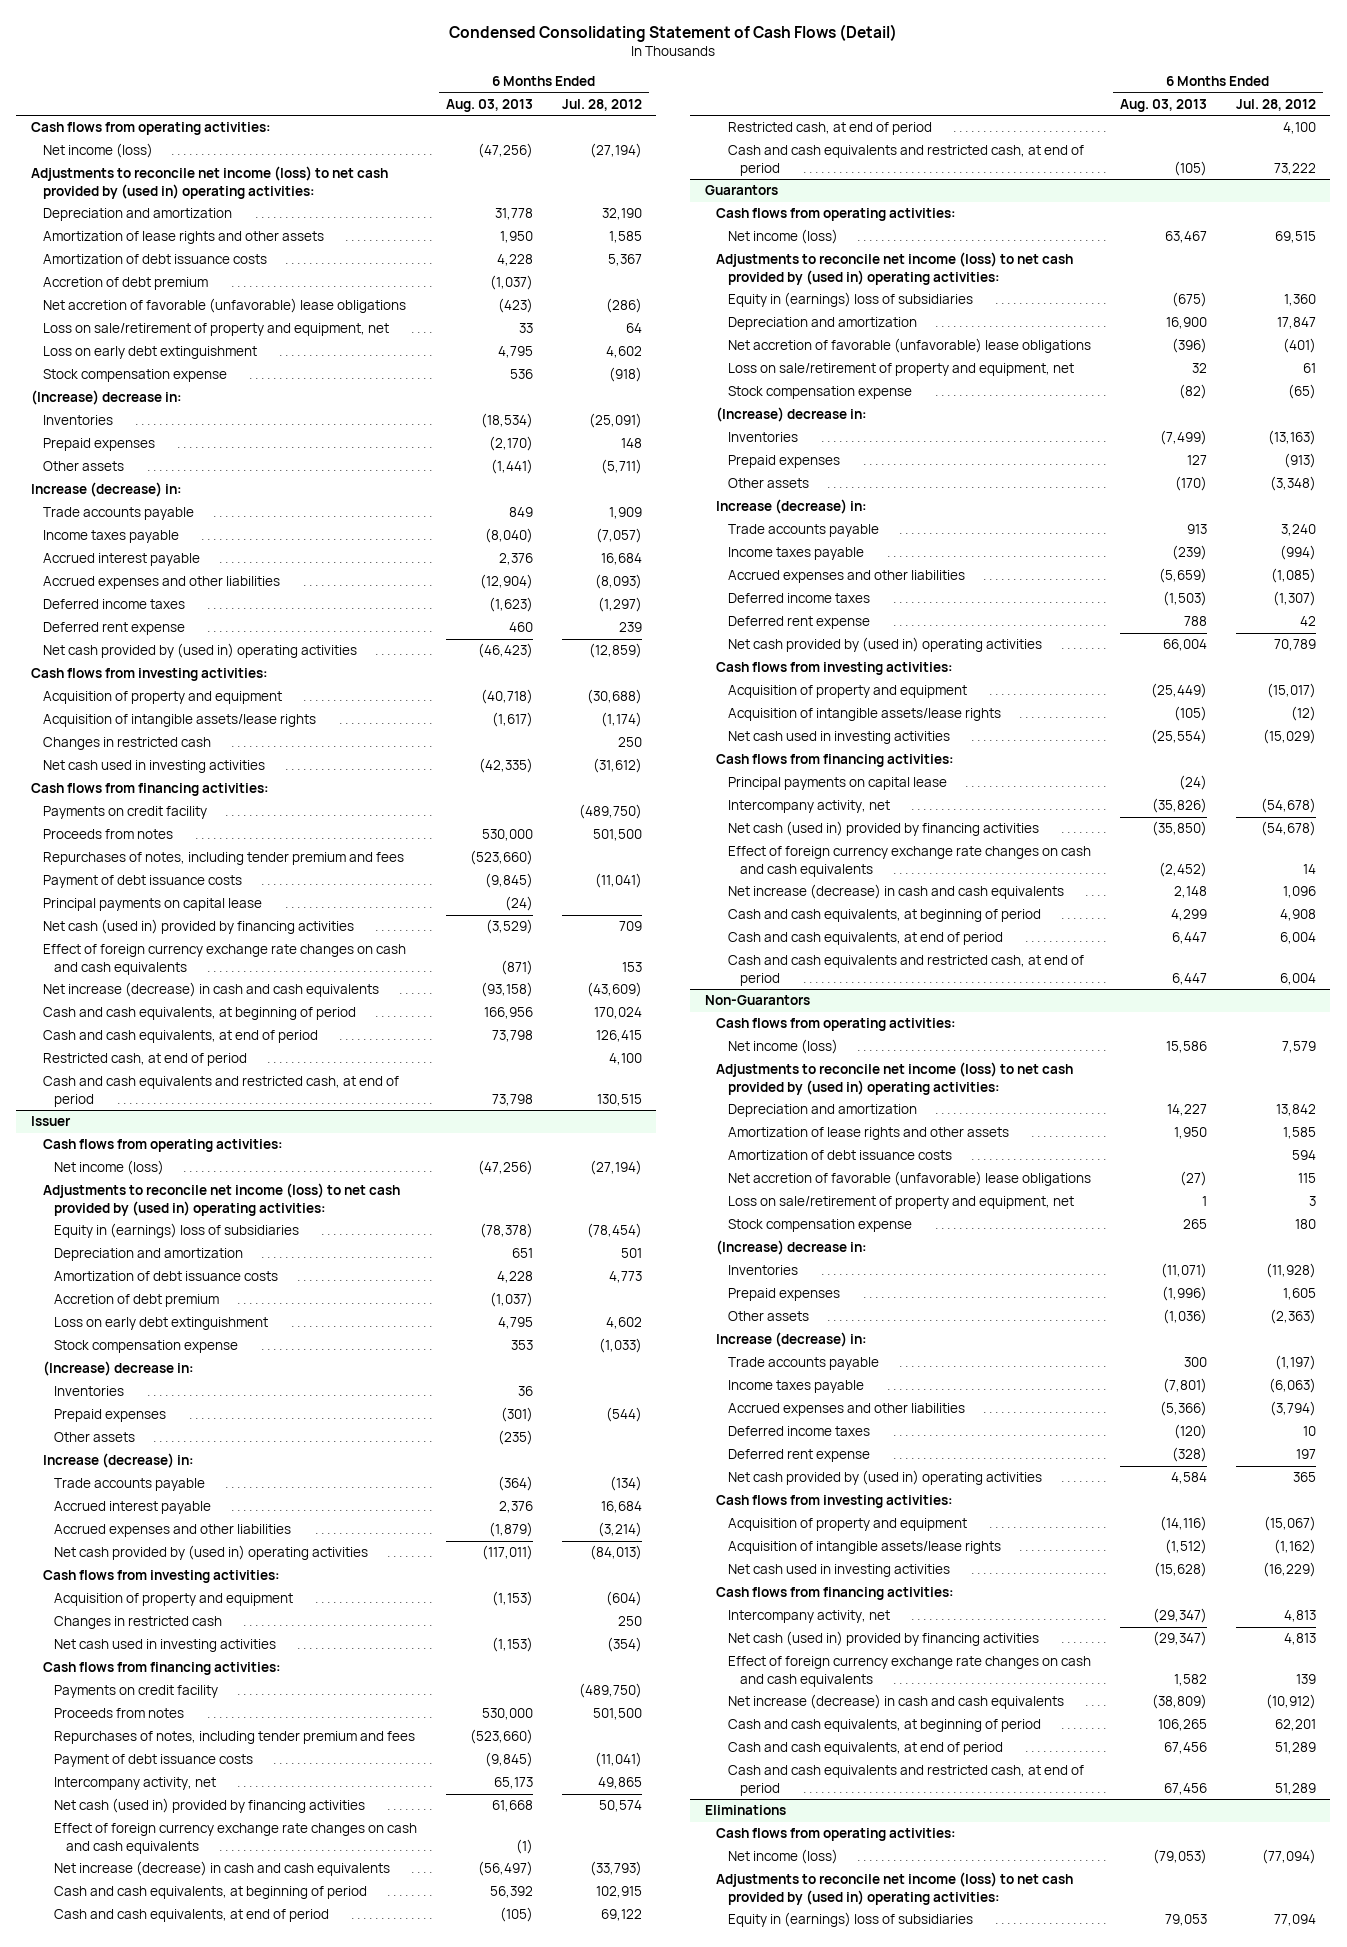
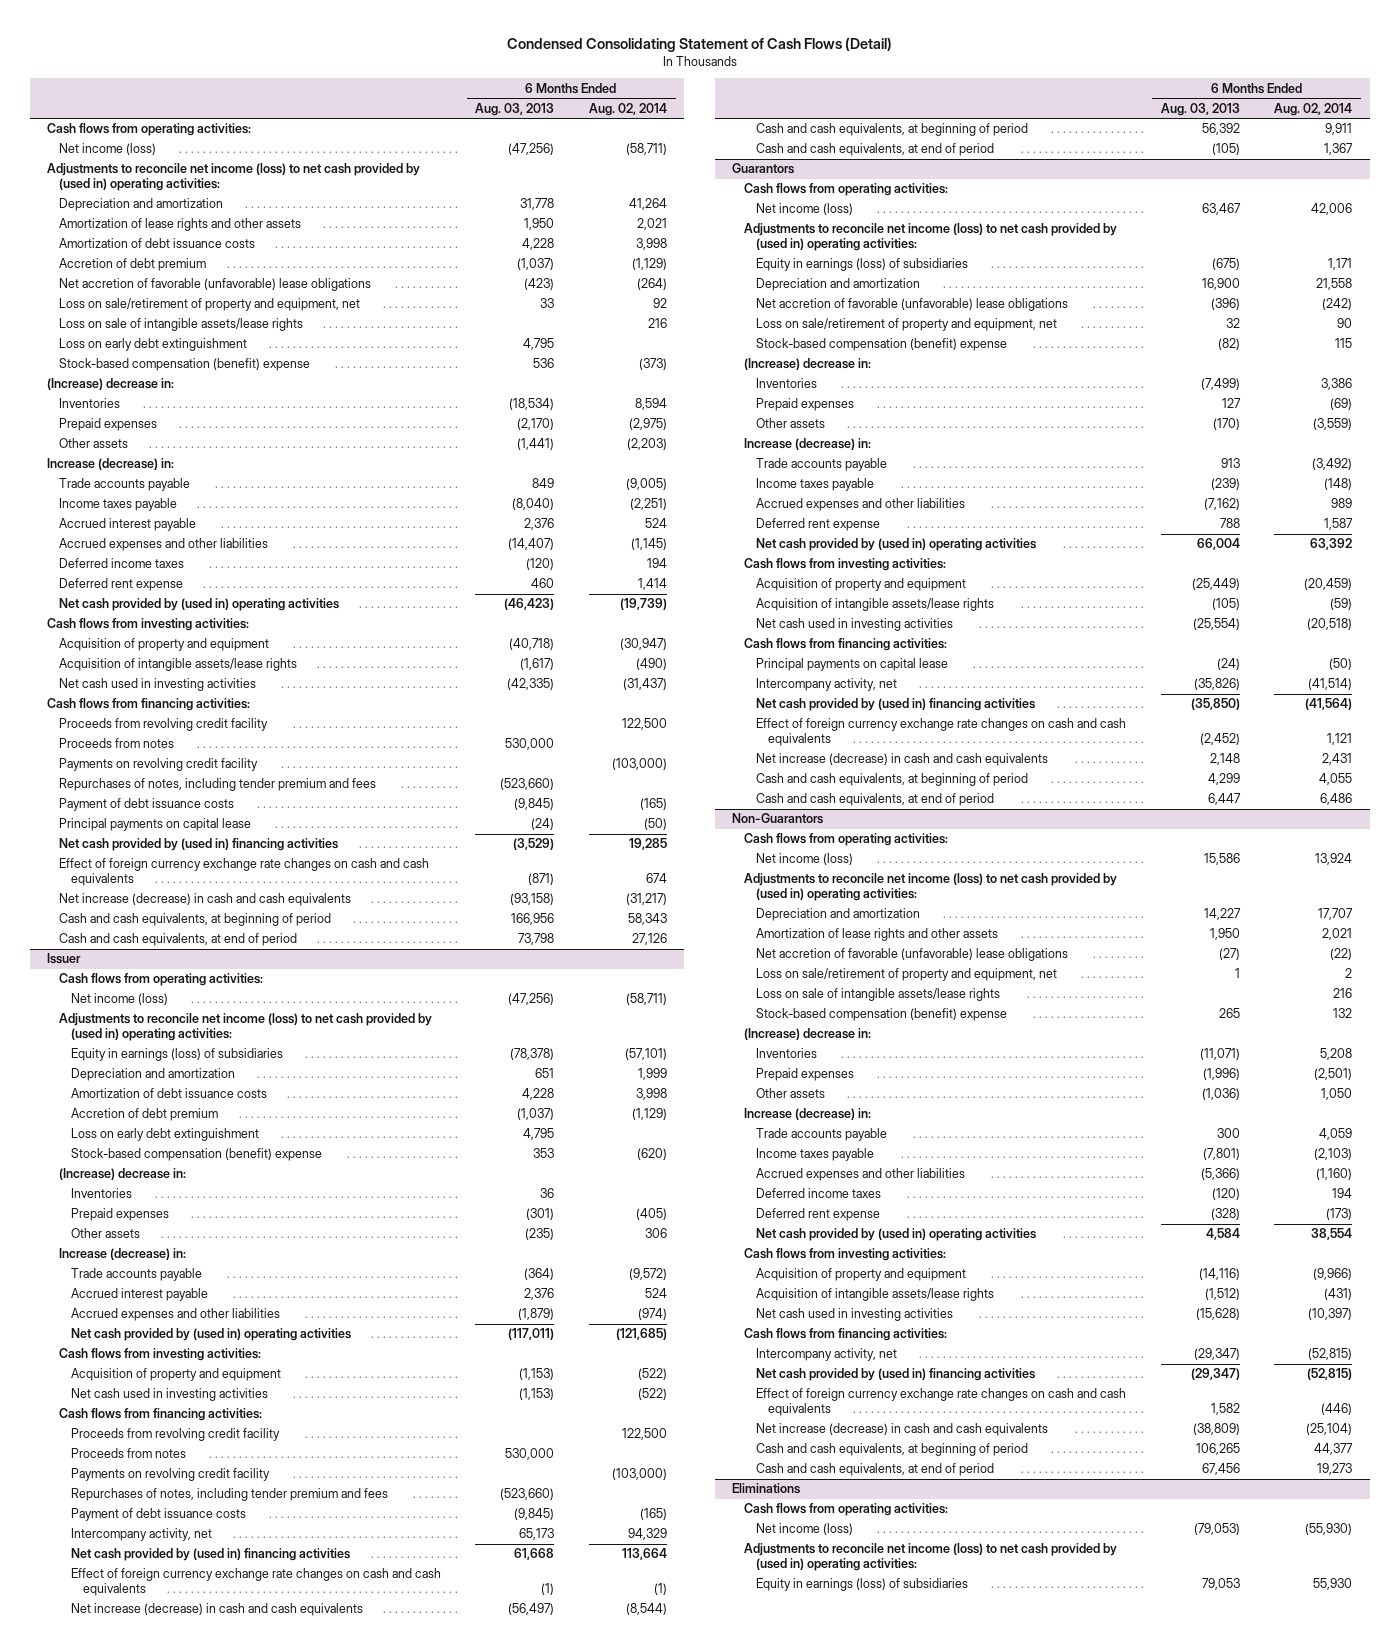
- | 6 Months Ended Aug. 03, 2013 | 6 Months Ended Jul. 28, 2012
+ | 6 Months Ended Aug. 03, 2013 | 6 Months Ended Aug. 02, 2014
+ Loss on sale of intangible assets/lease rights | | 216
- Stock compensation expense | 536 | (918)
+ Stock-based compensation (benefit) expense | 536 | (373)
- Accrued expenses and other liabilities | (12,904) | (8,093)
- Deferred income taxes | (1,623) | (1,297)
+ Accrued expenses and other liabilities | (14,407) | (1,145)
+ Deferred income taxes | (120) | 194
- Changes in restricted cash | | 250
- Payments on credit facility | | (489,750)
+ Proceeds from revolving credit facility | | 122,500
+ Payments on revolving credit facility | | (103,000)
- Net cash (used in) provided by financing activities | (3,529) | 709
+ Net cash provided by (used in) financing activities | (3,529) | 19,285
- Restricted cash, at end of period | | 4,100
- Cash and cash equivalents and restricted cash, at end of period | 73,798 | 130,515
@ Issuer
- Equity in (earnings) loss of subsidiaries | (78,378) | (78,454)
+ Equity in earnings (loss) of subsidiaries | (78,378) | (57,101)
- Stock compensation expense | 353 | (1,033)
+ Stock-based compensation (benefit) expense | 353 | (620)
- Changes in restricted cash | | 250
- Payments on credit facility | | (489,750)
+ Proceeds from revolving credit facility | | 122,500
+ Payments on revolving credit facility | | (103,000)
- Net cash (used in) provided by financing activities | 61,668 | 50,574
+ Net cash provided by (used in) financing activities | 61,668 | 113,664
- Restricted cash, at end of period | | 4,100
- Cash and cash equivalents and restricted cash, at end of period | (105) | 73,222
@ Guarantors
- Equity in (earnings) loss of subsidiaries | (675) | 1,360
+ Equity in earnings (loss) of subsidiaries | (675) | 1,171
- Stock compensation expense | (82) | (65)
+ Stock-based compensation (benefit) expense | (82) | 115
- Accrued expenses and other liabilities | (5,659) | (1,085)
- Deferred income taxes | (1,503) | (1,307)
+ Accrued expenses and other liabilities | (7,162) | 989
- Net cash (used in) provided by financing activities | (35,850) | (54,678)
+ Net cash provided by (used in) financing activities | (35,850) | (41,564)
- Cash and cash equivalents and restricted cash, at end of period | 6,447 | 6,004
@ Non-Guarantors
- Amortization of debt issuance costs | | 594
- Stock compensation expense | 265 | 180
+ Loss on sale of intangible assets/lease rights | | 216
+ Stock-based compensation (benefit) expense | 265 | 132
- Net cash (used in) provided by financing activities | (29,347) | 4,813
+ Net cash provided by (used in) financing activities | (29,347) | (52,815)
- Cash and cash equivalents and restricted cash, at end of period | 67,456 | 51,289
@ Eliminations
- Equity in (earnings) loss of subsidiaries | 79,053 | 77,094
+ Equity in earnings (loss) of subsidiaries | 79,053 | 55,930

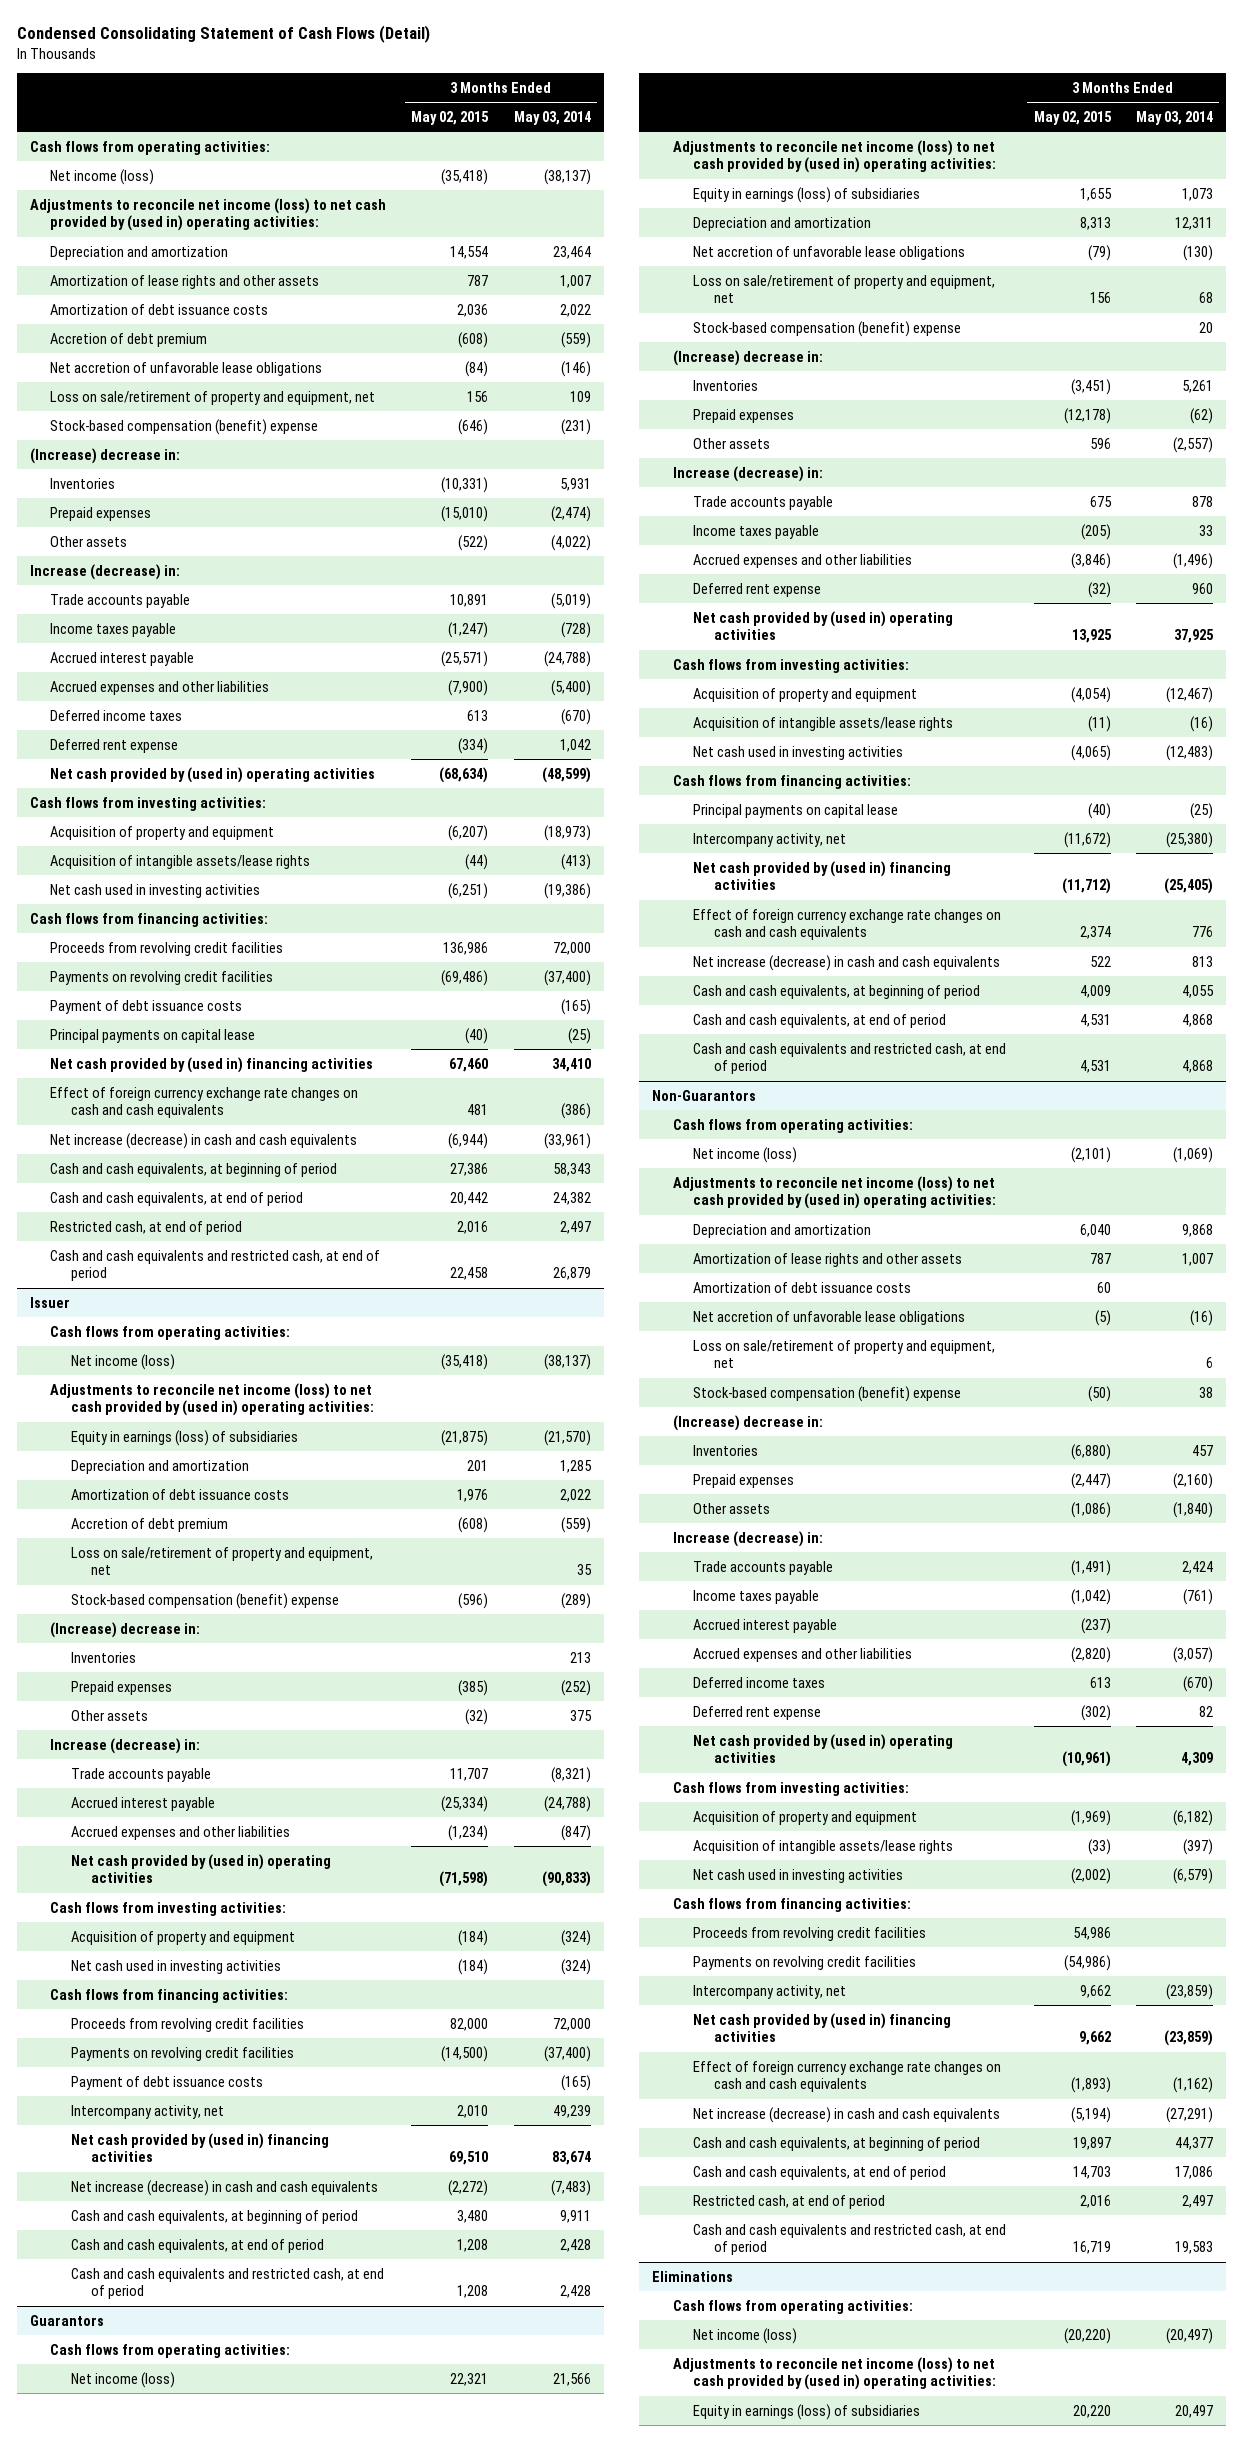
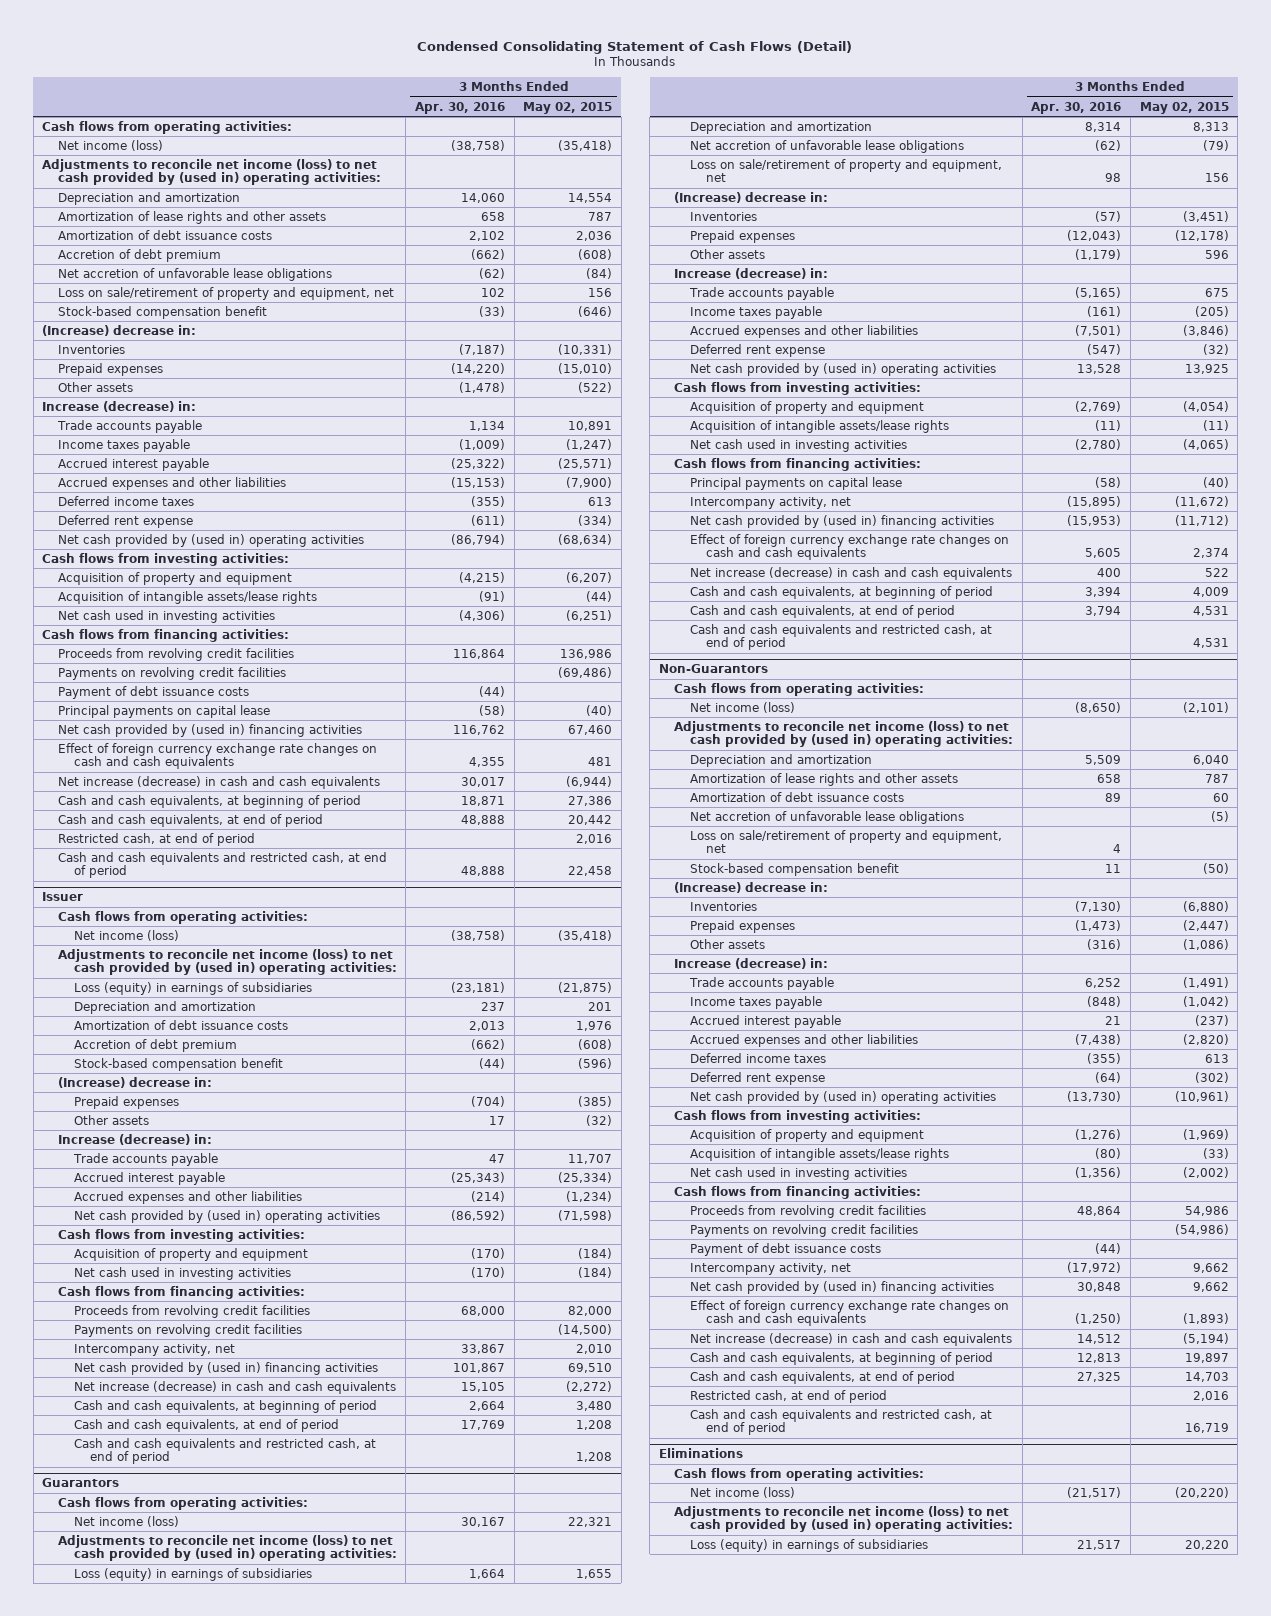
- | 3 Months Ended May 02, 2015 | 3 Months Ended May 03, 2014
+ | 3 Months Ended Apr. 30, 2016 | 3 Months Ended May 02, 2015
- Stock-based compensation (benefit) expense | (646) | (231)
+ Stock-based compensation benefit | (33) | (646)
@ Issuer
- Equity in earnings (loss) of subsidiaries | (21,875) | (21,570)
+ Loss (equity) in earnings of subsidiaries | (23,181) | (21,875)
- Loss on sale/retirement of property and equipment, net | | 35
- Stock-based compensation (benefit) expense | (596) | (289)
+ Stock-based compensation benefit | (44) | (596)
- Inventories | | 213
- Payment of debt issuance costs | | (165)
@ Guarantors
- Equity in earnings (loss) of subsidiaries | 1,655 | 1,073
+ Loss (equity) in earnings of subsidiaries | 1,664 | 1,655
- Stock-based compensation (benefit) expense | | 20
@ Non-Guarantors
- Stock-based compensation (benefit) expense | (50) | 38
+ Stock-based compensation benefit | 11 | (50)
+ Payment of debt issuance costs | (44) |
@ Eliminations
- Equity in earnings (loss) of subsidiaries | 20,220 | 20,497
+ Loss (equity) in earnings of subsidiaries | 21,517 | 20,220

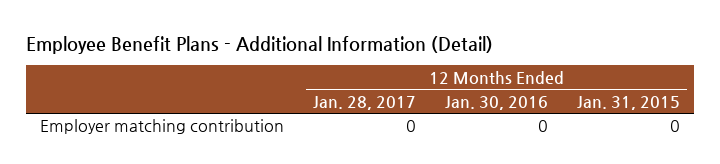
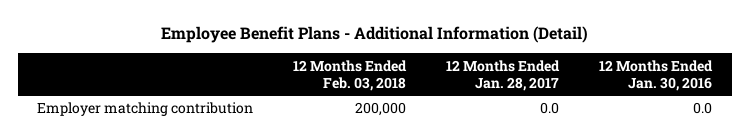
- | 12 Months Ended Jan. 28, 2017 | 12 Months Ended Jan. 30, 2016 | 12 Months Ended Jan. 31, 2015
+ | 12 Months Ended Feb. 03, 2018 | 12 Months Ended Jan. 28, 2017 | 12 Months Ended Jan. 30, 2016
- Employer matching contribution | 0 | 0 | 0
+ Employer matching contribution | 200,000 | 0.0 | 0.0

